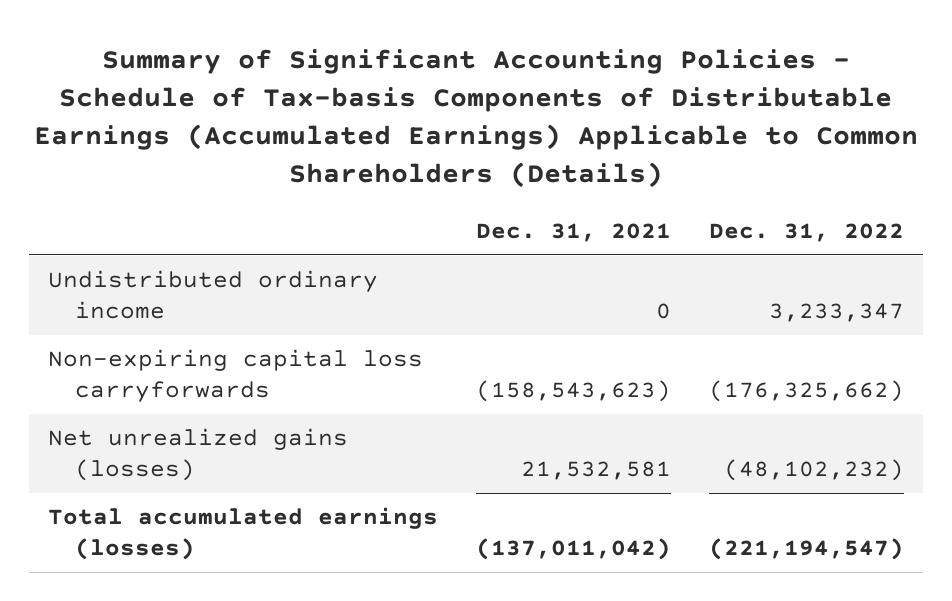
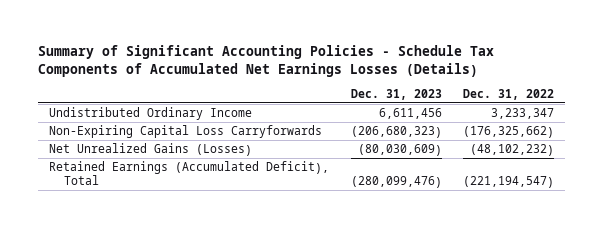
- Summary of Significant Accounting Policies - Schedule of Tax-basis Components of Distributable Earnings (Accumulated Earnings) Applicable to Common Shareholders (Details)
+ Summary of Significant Accounting Policies - Schedule Tax Components of Accumulated Net Earnings Losses (Details)
- | Dec. 31, 2021 | Dec. 31, 2022
+ | Dec. 31, 2023 | Dec. 31, 2022
- Undistributed ordinary income | 0 | 3,233,347
- Non-expiring capital loss carryforwards | (158,543,623) | (176,325,662)
- Net unrealized gains (losses) | 21,532,581 | (48,102,232)
- Total accumulated earnings (losses) | (137,011,042) | (221,194,547)
+ Undistributed Ordinary Income | 6,611,456 | 3,233,347
+ Non-Expiring Capital Loss Carryforwards | (206,680,323) | (176,325,662)
+ Net Unrealized Gains (Losses) | (80,030,609) | (48,102,232)
+ Retained Earnings (Accumulated Deficit), Total | (280,099,476) | (221,194,547)

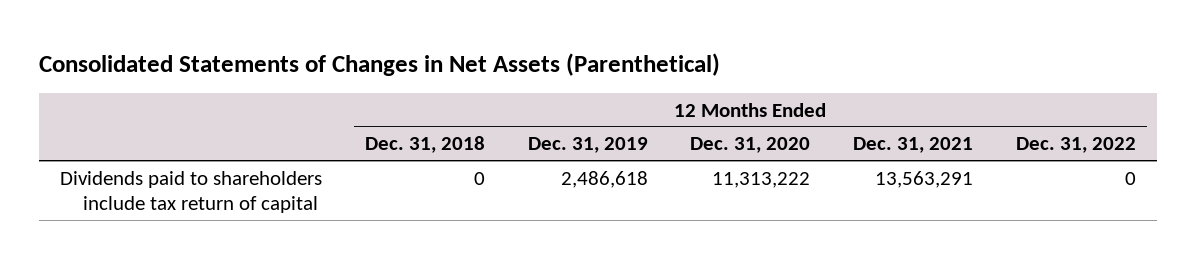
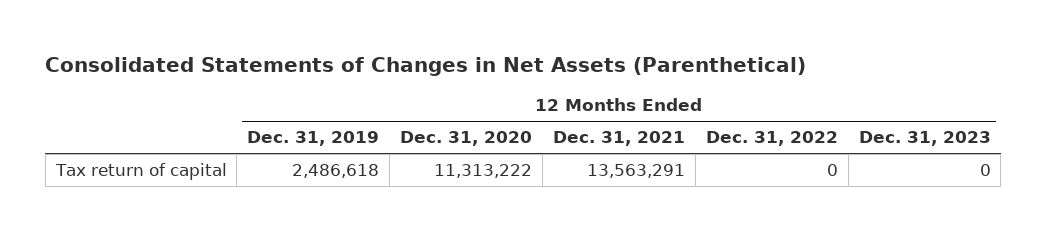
- | 12 Months Ended Dec. 31, 2018 | 12 Months Ended Dec. 31, 2019 | 12 Months Ended Dec. 31, 2020 | 12 Months Ended Dec. 31, 2021 | 12 Months Ended Dec. 31, 2022
+ | 12 Months Ended Dec. 31, 2019 | 12 Months Ended Dec. 31, 2020 | 12 Months Ended Dec. 31, 2021 | 12 Months Ended Dec. 31, 2022 | 12 Months Ended Dec. 31, 2023
- Dividends paid to shareholders include tax return of capital | 0 | 2,486,618 | 11,313,222 | 13,563,291 | 0
+ Tax return of capital | 2,486,618 | 11,313,222 | 13,563,291 | 0 | 0

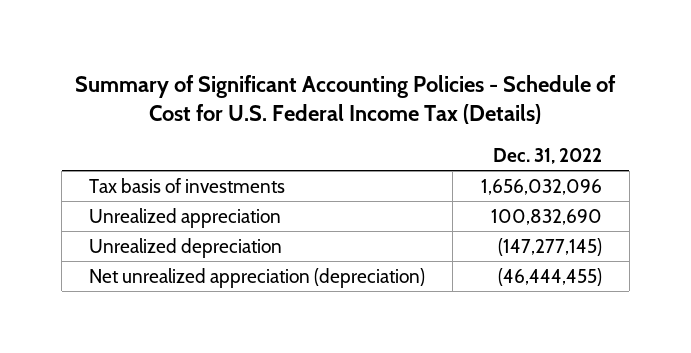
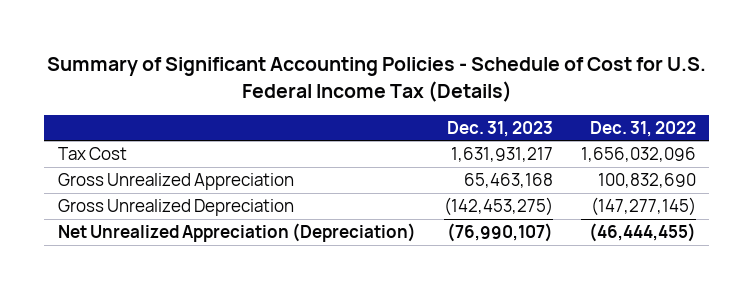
- | Dec. 31, 2022
+ | Dec. 31, 2023 | Dec. 31, 2022
- Tax basis of investments | 1,656,032,096
- Unrealized appreciation | 100,832,690
- Unrealized depreciation | (147,277,145)
- Net unrealized appreciation (depreciation) | (46,444,455)
+ Tax Cost | 1,631,931,217 | 1,656,032,096
+ Gross Unrealized Appreciation | 65,463,168 | 100,832,690
+ Gross Unrealized Depreciation | (142,453,275) | (147,277,145)
+ Net Unrealized Appreciation (Depreciation) | (76,990,107) | (46,444,455)

